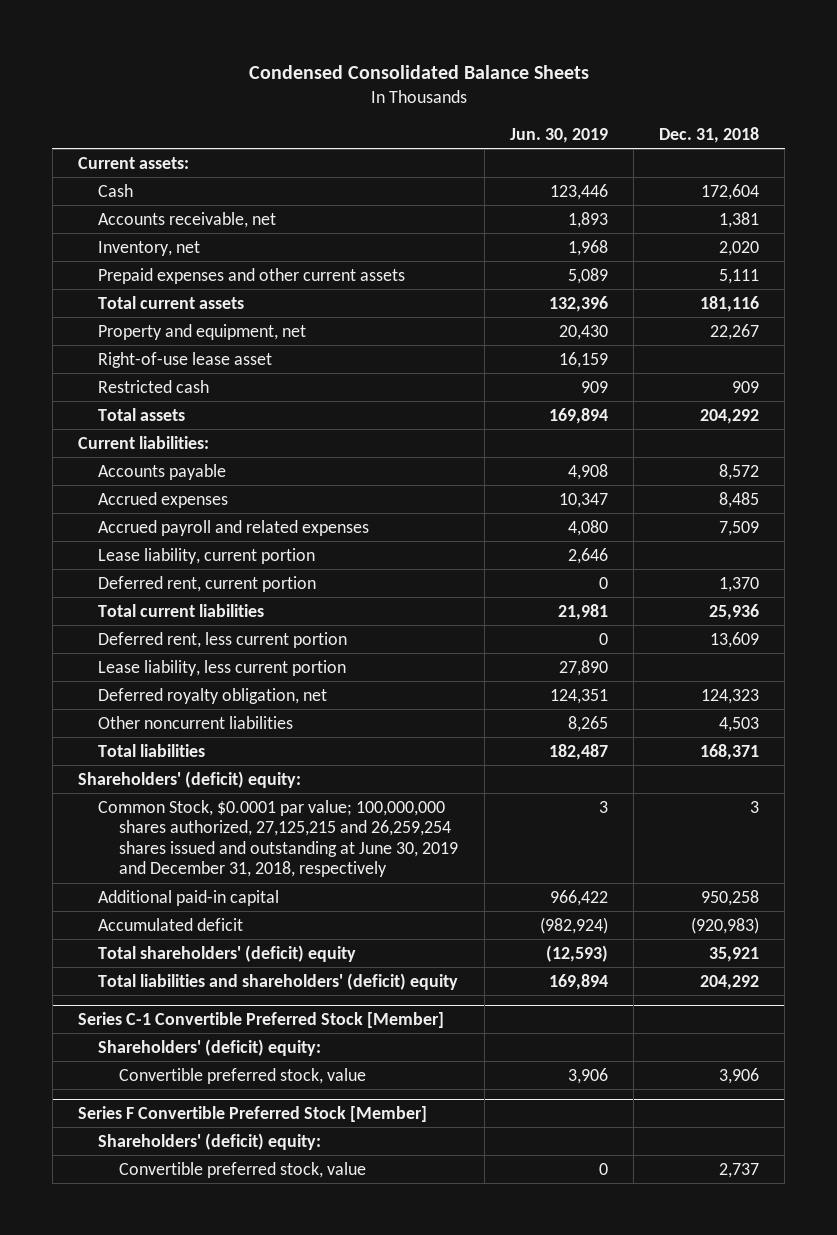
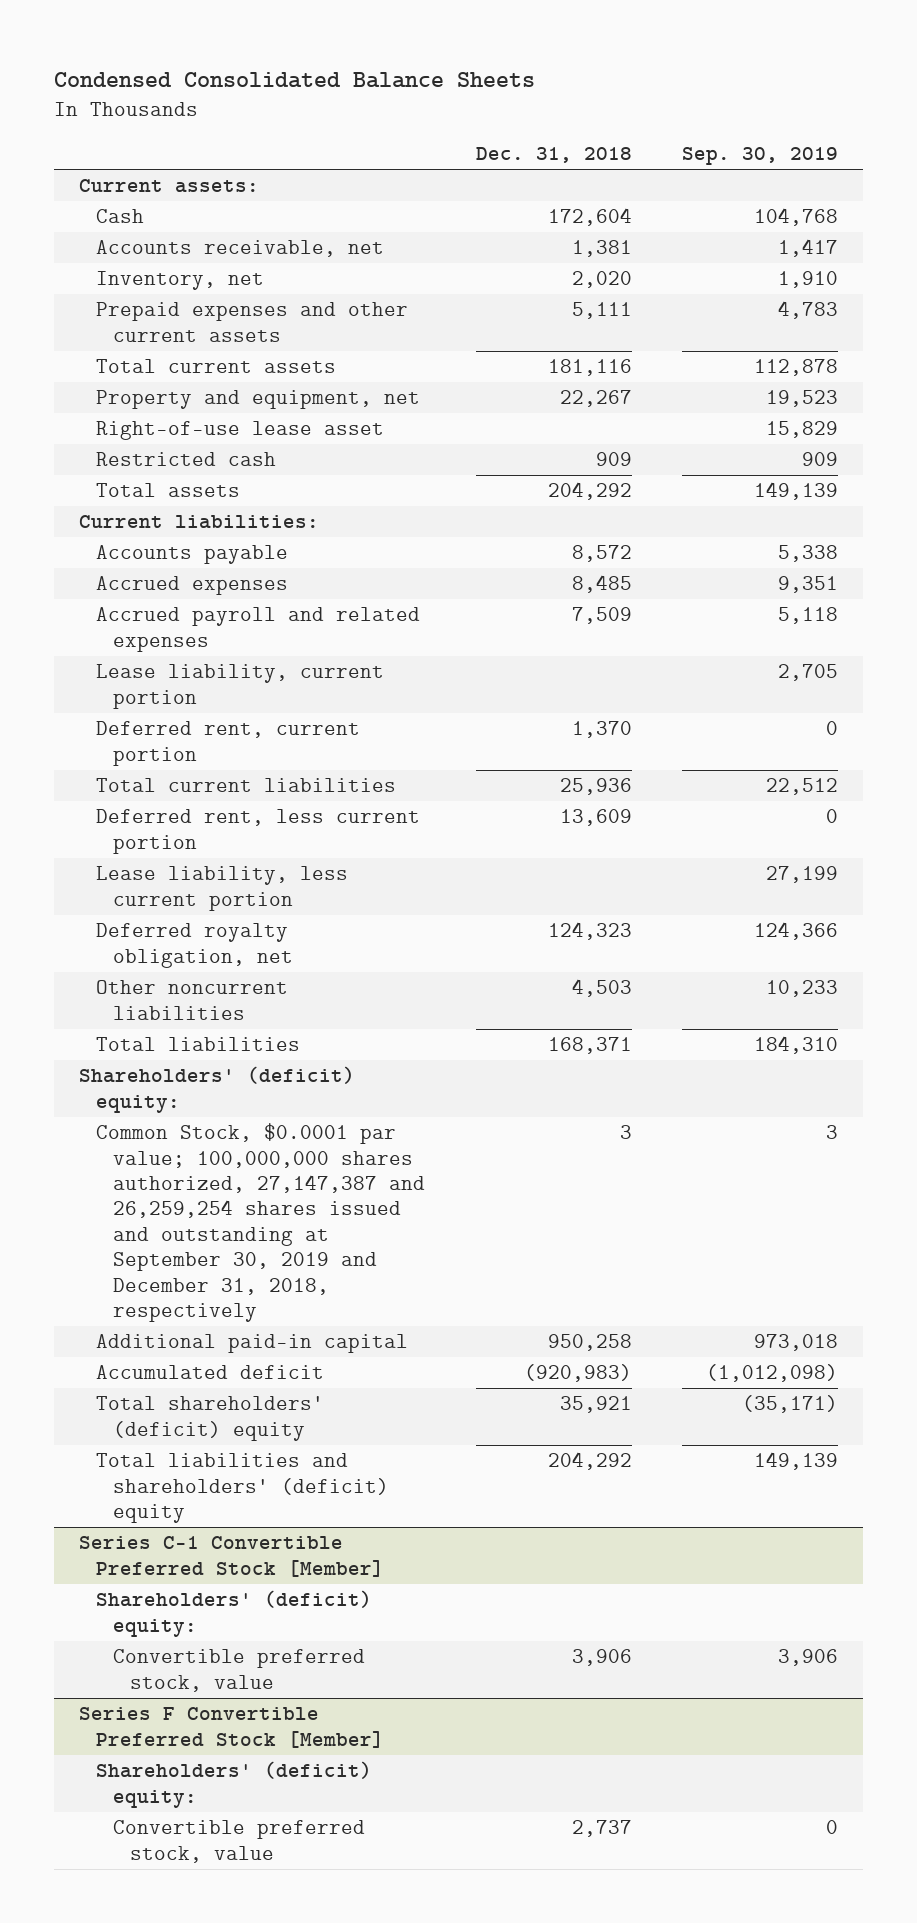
- | Jun. 30, 2019 | Dec. 31, 2018
+ | Dec. 31, 2018 | Sep. 30, 2019
- Common Stock, $0.0001 par value; 100,000,000 shares authorized, 27,125,215 and 26,259,254 shares issued and outstanding at June 30, 2019 and December 31, 2018, respectively | 3 | 3
+ Common Stock, $0.0001 par value; 100,000,000 shares authorized, 27,147,387 and 26,259,254 shares issued and outstanding at September 30, 2019 and December 31, 2018, respectively | 3 | 3

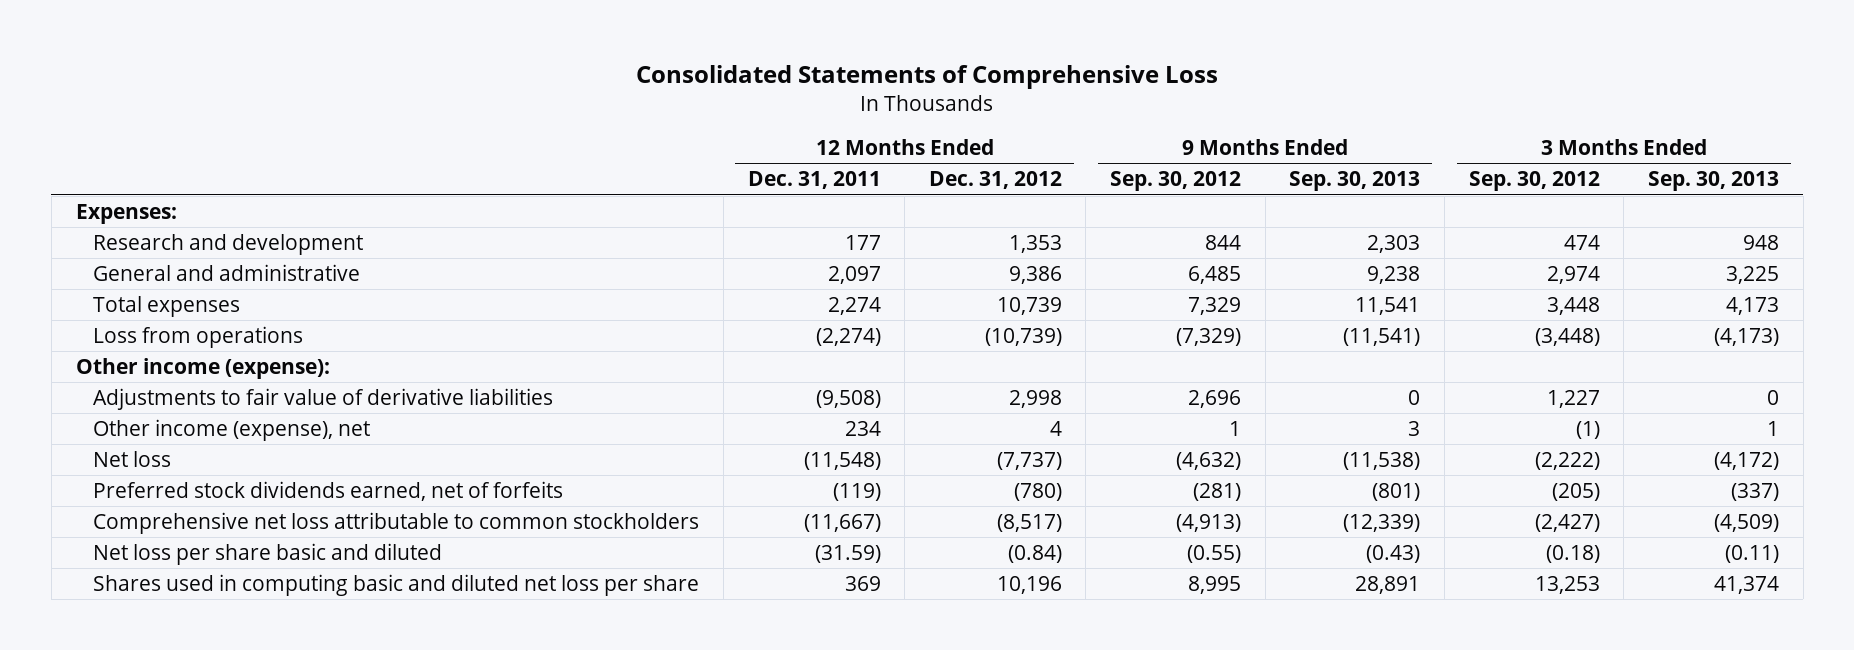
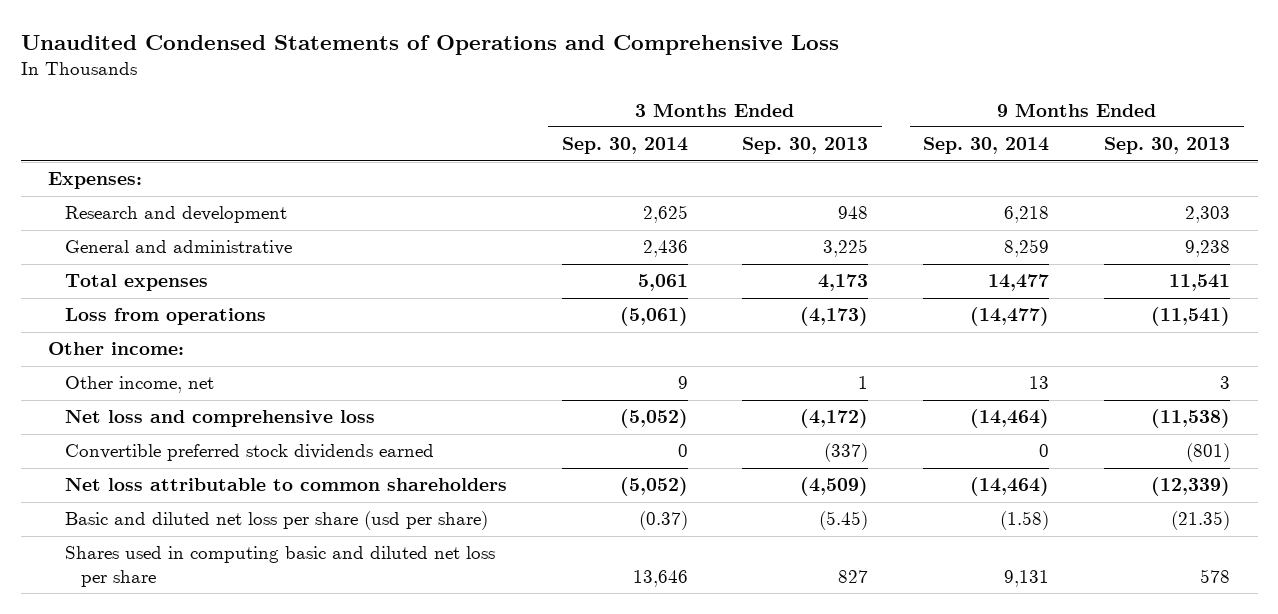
- Consolidated Statements of Comprehensive Loss
+ Unaudited Condensed Statements of Operations and Comprehensive Loss
- | 12 Months Ended Dec. 31, 2011 | 12 Months Ended Dec. 31, 2012 | 9 Months Ended Sep. 30, 2012 | 9 Months Ended Sep. 30, 2013 | 3 Months Ended Sep. 30, 2012 | 3 Months Ended Sep. 30, 2013
+ | 3 Months Ended Sep. 30, 2014 | 3 Months Ended Sep. 30, 2013 | 9 Months Ended Sep. 30, 2014 | 9 Months Ended Sep. 30, 2013
- Other income (expense):
- Adjustments to fair value of derivative liabilities | (9,508) | 2,998 | 2,696 | 0 | 1,227 | 0
- Other income (expense), net | 234 | 4 | 1 | 3 | (1) | 1
- Net loss | (11,548) | (7,737) | (4,632) | (11,538) | (2,222) | (4,172)
- Preferred stock dividends earned, net of forfeits | (119) | (780) | (281) | (801) | (205) | (337)
- Comprehensive net loss attributable to common stockholders | (11,667) | (8,517) | (4,913) | (12,339) | (2,427) | (4,509)
- Net loss per share basic and diluted | (31.59) | (0.84) | (0.55) | (0.43) | (0.18) | (0.11)
- Shares used in computing basic and diluted net loss per share | 369 | 10,196 | 8,995 | 28,891 | 13,253 | 41,374
+ Other income:
+ Other income, net | 9 | 1 | 13 | 3
+ Net loss and comprehensive loss | (5,052) | (4,172) | (14,464) | (11,538)
+ Convertible preferred stock dividends earned | 0 | (337) | 0 | (801)
+ Net loss attributable to common shareholders | (5,052) | (4,509) | (14,464) | (12,339)
+ Basic and diluted net loss per share (usd per share) | (0.37) | (5.45) | (1.58) | (21.35)
+ Shares used in computing basic and diluted net loss per share | 13,646 | 827 | 9,131 | 578

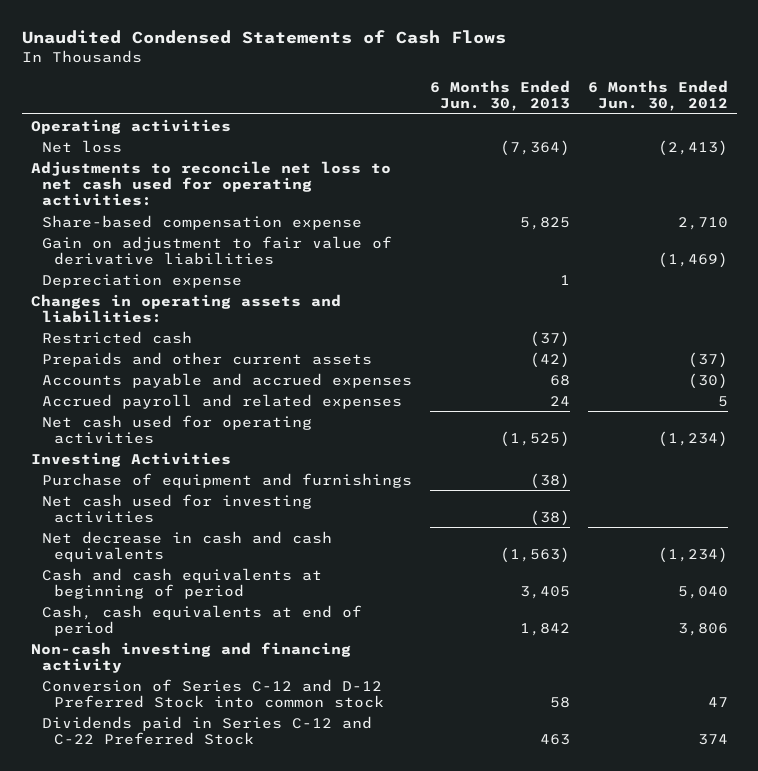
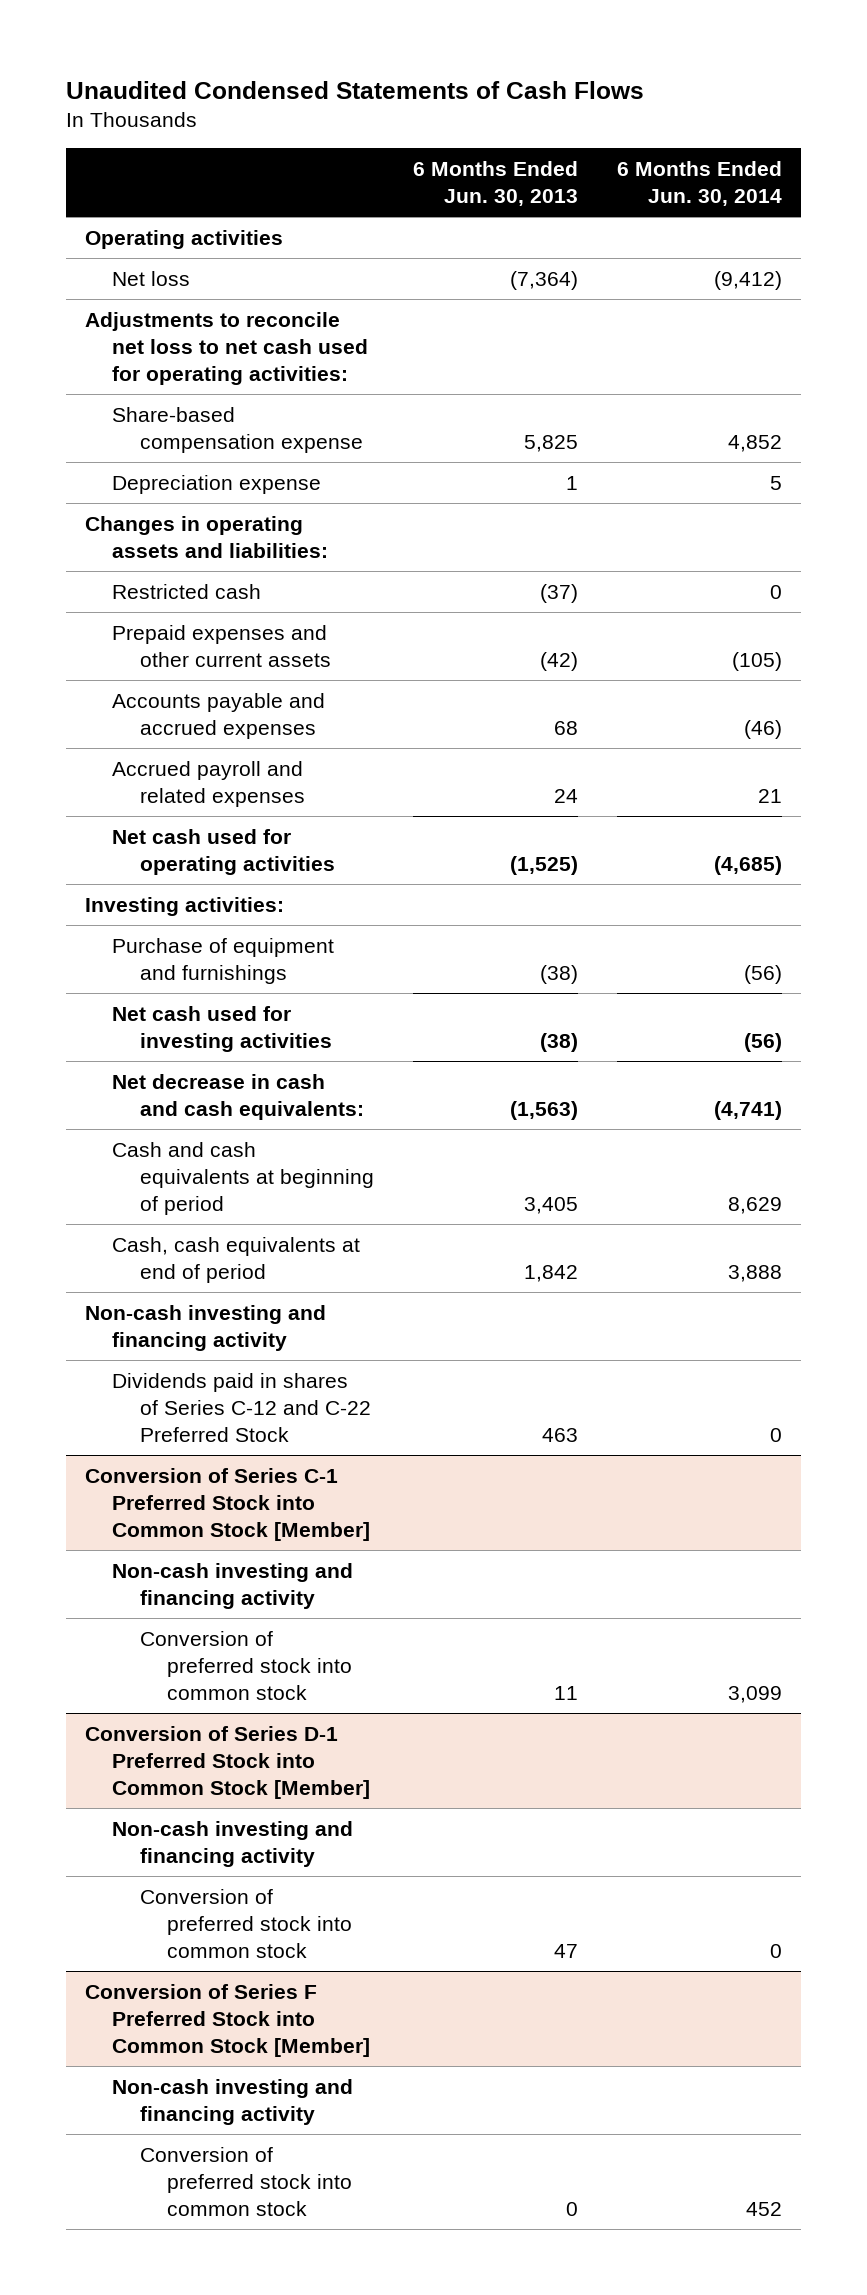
- | 6 Months Ended Jun. 30, 2013 | 6 Months Ended Jun. 30, 2012
+ | 6 Months Ended Jun. 30, 2013 | 6 Months Ended Jun. 30, 2014
- Gain on adjustment to fair value of derivative liabilities | | (1,469)
- Prepaids and other current assets | (42) | (37)
+ Prepaid expenses and other current assets | (42) | (105)
- Investing Activities
+ Investing activities:
- Net decrease in cash and cash equivalents | (1,563) | (1,234)
+ Net decrease in cash and cash equivalents: | (1,563) | (4,741)
- Conversion of Series C-12 and D-12 Preferred Stock into common stock | 58 | 47
- Dividends paid in Series C-12 and C-22 Preferred Stock | 463 | 374
+ Dividends paid in shares of Series C-12 and C-22 Preferred Stock | 463 | 0
+ Conversion of Series C-1 Preferred Stock into Common Stock [Member]
+ Non-cash investing and financing activity
+ Conversion of preferred stock into common stock | 11 | 3,099
+ Conversion of Series D-1 Preferred Stock into Common Stock [Member]
+ Non-cash investing and financing activity
+ Conversion of preferred stock into common stock | 47 | 0
+ Conversion of Series F Preferred Stock into Common Stock [Member]
+ Non-cash investing and financing activity
+ Conversion of preferred stock into common stock | 0 | 452

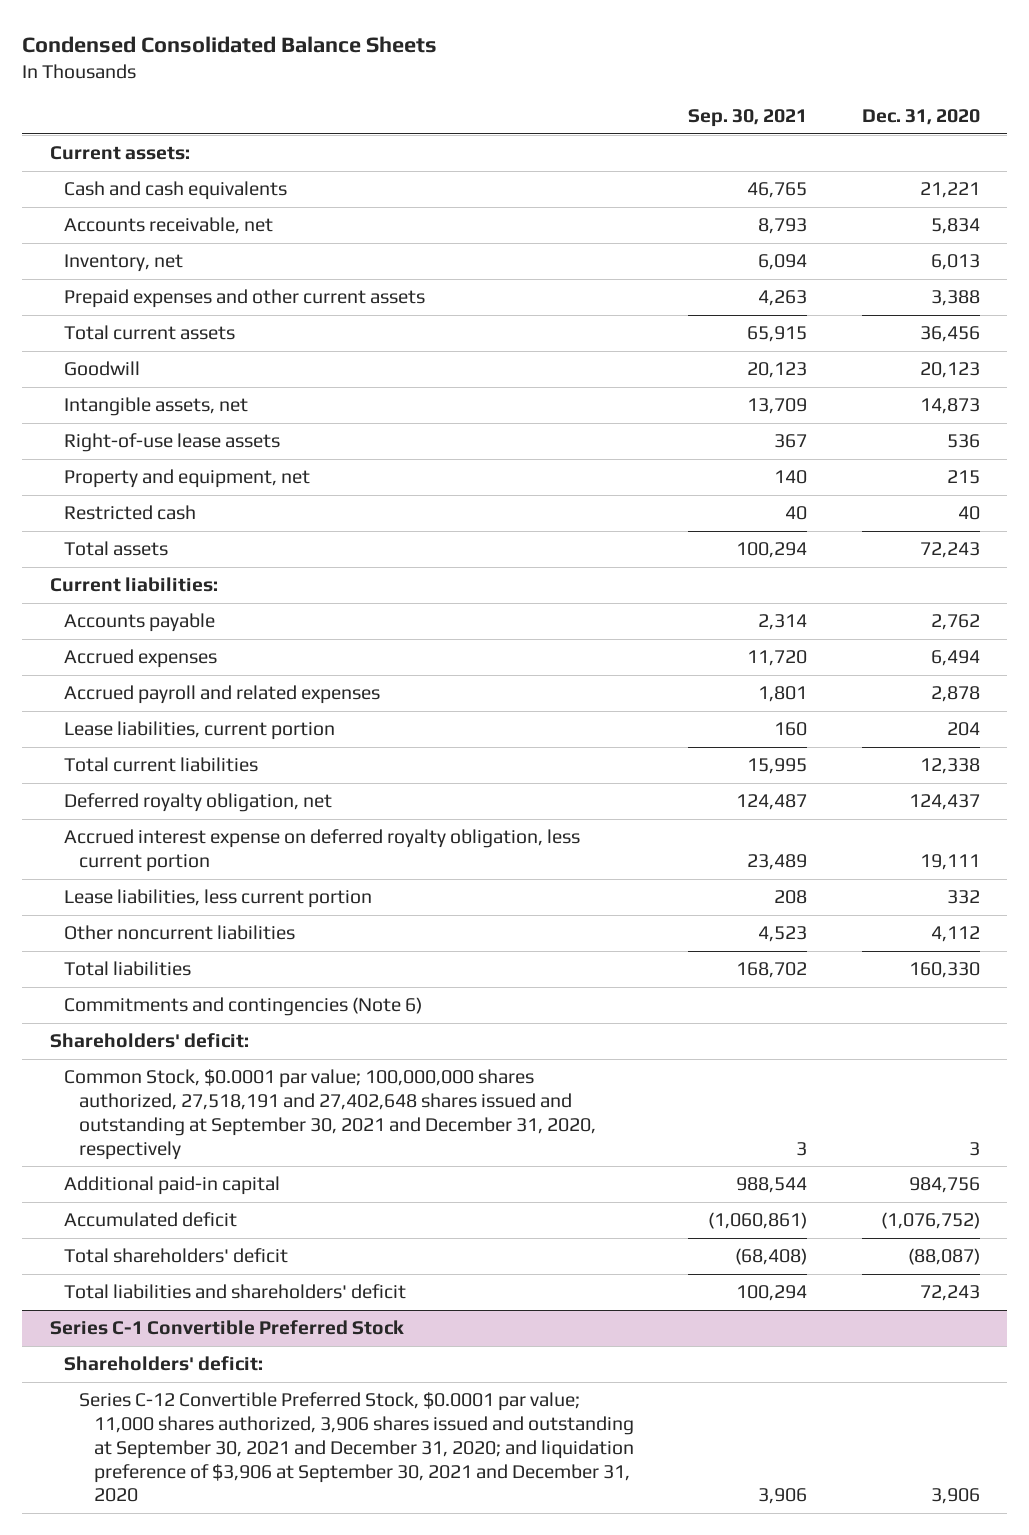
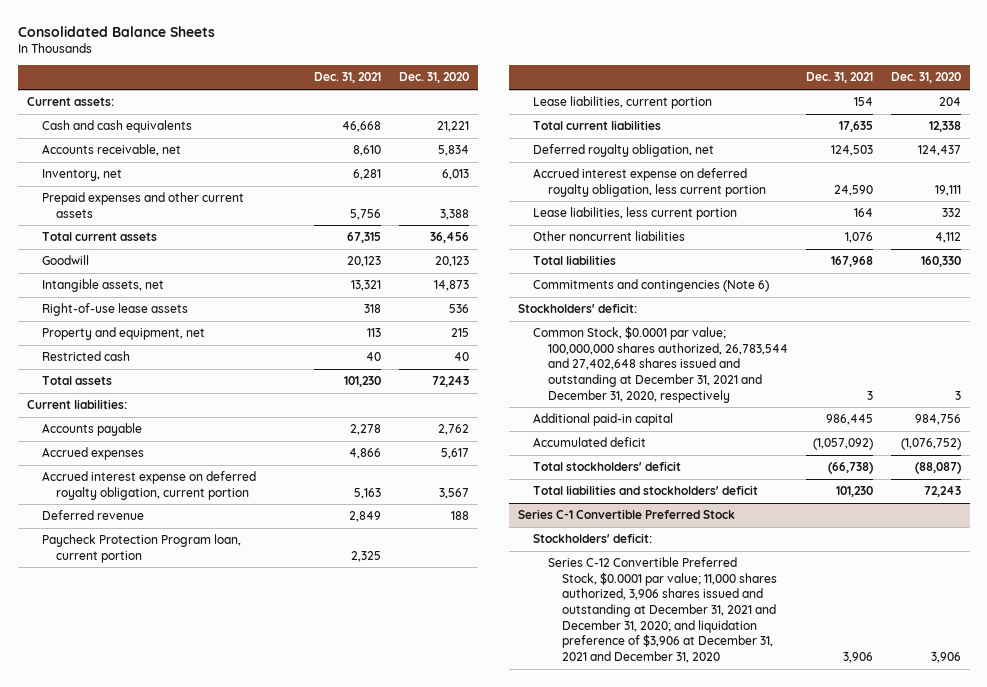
- Condensed Consolidated Balance Sheets
+ Consolidated Balance Sheets
- | Sep. 30, 2021 | Dec. 31, 2020
+ | Dec. 31, 2021 | Dec. 31, 2020
- Accrued expenses | 11,720 | 6,494
- Accrued payroll and related expenses | 1,801 | 2,878
+ Accrued expenses | 4,866 | 5,617
+ Accrued interest expense on deferred royalty obligation, current portion | 5,163 | 3,567
+ Deferred revenue | 2,849 | 188
+ Paycheck Protection Program loan, current portion | 2,325 |
- Shareholders' deficit:
- Common Stock, $0.0001 par value; 100,000,000 shares authorized, 27,518,191 and 27,402,648 shares issued and outstanding at September 30, 2021 and December 31, 2020, respectively | 3 | 3
+ Stockholders' deficit:
+ Common Stock, $0.0001 par value; 100,000,000 shares authorized, 26,783,544 and 27,402,648 shares issued and outstanding at December 31, 2021 and December 31, 2020, respectively | 3 | 3
- Total shareholders' deficit | (68,408) | (88,087)
- Total liabilities and shareholders' deficit | 100,294 | 72,243
+ Total stockholders' deficit | (66,738) | (88,087)
+ Total liabilities and stockholders' deficit | 101,230 | 72,243
@ Series C-1 Convertible Preferred Stock
- Shareholders' deficit:
- Series C-12 Convertible Preferred Stock, $0.0001 par value; 11,000 shares authorized, 3,906 shares issued and outstanding at September 30, 2021 and December 31, 2020; and liquidation preference of $3,906 at September 30, 2021 and December 31, 2020 | 3,906 | 3,906
+ Stockholders' deficit:
+ Series C-12 Convertible Preferred Stock, $0.0001 par value; 11,000 shares authorized, 3,906 shares issued and outstanding at December 31, 2021 and December 31, 2020; and liquidation preference of $3,906 at December 31, 2021 and December 31, 2020 | 3,906 | 3,906

